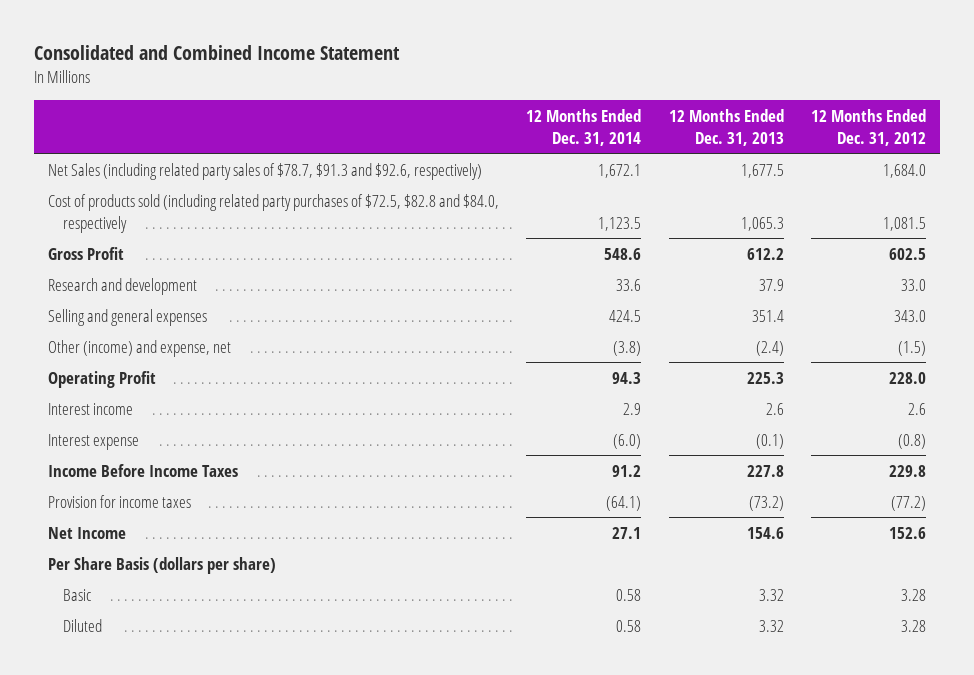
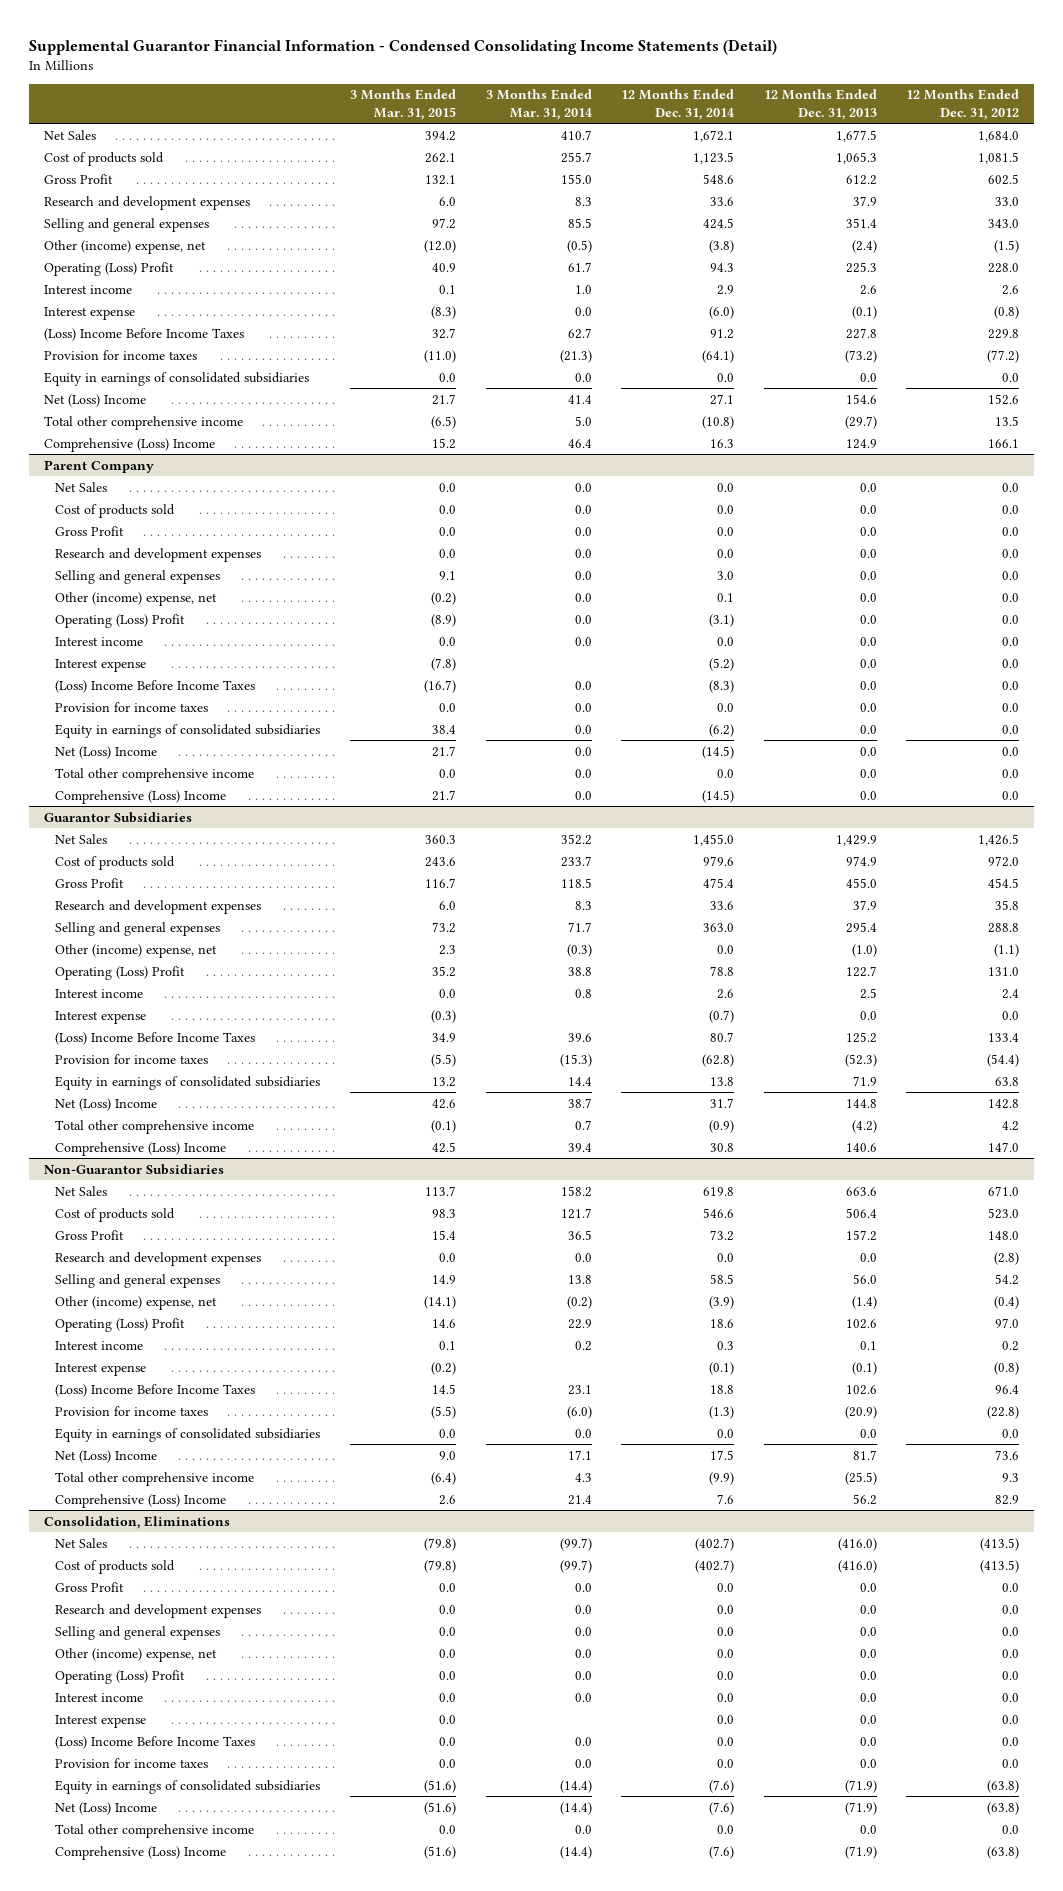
- Consolidated and Combined Income Statement
+ Supplemental Guarantor Financial Information - Condensed Consolidating Income Statements (Detail)
- | 12 Months Ended Dec. 31, 2014 | 12 Months Ended Dec. 31, 2013 | 12 Months Ended Dec. 31, 2012
+ | 3 Months Ended Mar. 31, 2015 | 3 Months Ended Mar. 31, 2014 | 12 Months Ended Dec. 31, 2014 | 12 Months Ended Dec. 31, 2013 | 12 Months Ended Dec. 31, 2012
- Net Sales (including related party sales of $78.7, $91.3 and $92.6, respectively) | 1,672.1 | 1,677.5 | 1,684.0
- Cost of products sold (including related party purchases of $72.5, $82.8 and $84.0, respectively | 1,123.5 | 1,065.3 | 1,081.5
+ Net Sales | 394.2 | 410.7 | 1,672.1 | 1,677.5 | 1,684.0
+ Cost of products sold | 262.1 | 255.7 | 1,123.5 | 1,065.3 | 1,081.5
- Research and development | 33.6 | 37.9 | 33.0
+ Research and development expenses | 6.0 | 8.3 | 33.6 | 37.9 | 33.0
- Other (income) and expense, net | (3.8) | (2.4) | (1.5)
- Operating Profit | 94.3 | 225.3 | 228.0
+ Other (income) expense, net | (12.0) | (0.5) | (3.8) | (2.4) | (1.5)
+ Operating (Loss) Profit | 40.9 | 61.7 | 94.3 | 225.3 | 228.0
- Income Before Income Taxes | 91.2 | 227.8 | 229.8
+ (Loss) Income Before Income Taxes | 32.7 | 62.7 | 91.2 | 227.8 | 229.8
- Net Income | 27.1 | 154.6 | 152.6
- Per Share Basis (dollars per share)
- Basic | 0.58 | 3.32 | 3.28
- Diluted | 0.58 | 3.32 | 3.28
+ Equity in earnings of consolidated subsidiaries | 0.0 | 0.0 | 0.0 | 0.0 | 0.0
+ Net (Loss) Income | 21.7 | 41.4 | 27.1 | 154.6 | 152.6
+ Total other comprehensive income | (6.5) | 5.0 | (10.8) | (29.7) | 13.5
+ Comprehensive (Loss) Income | 15.2 | 46.4 | 16.3 | 124.9 | 166.1
+ Parent Company
+ Net Sales | 0.0 | 0.0 | 0.0 | 0.0 | 0.0
+ Cost of products sold | 0.0 | 0.0 | 0.0 | 0.0 | 0.0
+ Gross Profit | 0.0 | 0.0 | 0.0 | 0.0 | 0.0
+ Research and development expenses | 0.0 | 0.0 | 0.0 | 0.0 | 0.0
+ Selling and general expenses | 9.1 | 0.0 | 3.0 | 0.0 | 0.0
+ Other (income) expense, net | (0.2) | 0.0 | 0.1 | 0.0 | 0.0
+ Operating (Loss) Profit | (8.9) | 0.0 | (3.1) | 0.0 | 0.0
+ Interest income | 0.0 | 0.0 | 0.0 | 0.0 | 0.0
+ Interest expense | (7.8) | | (5.2) | 0.0 | 0.0
+ (Loss) Income Before Income Taxes | (16.7) | 0.0 | (8.3) | 0.0 | 0.0
+ Provision for income taxes | 0.0 | 0.0 | 0.0 | 0.0 | 0.0
+ Equity in earnings of consolidated subsidiaries | 38.4 | 0.0 | (6.2) | 0.0 | 0.0
+ Net (Loss) Income | 21.7 | 0.0 | (14.5) | 0.0 | 0.0
+ Total other comprehensive income | 0.0 | 0.0 | 0.0 | 0.0 | 0.0
+ Comprehensive (Loss) Income | 21.7 | 0.0 | (14.5) | 0.0 | 0.0
+ Guarantor Subsidiaries
+ Net Sales | 360.3 | 352.2 | 1,455.0 | 1,429.9 | 1,426.5
+ Cost of products sold | 243.6 | 233.7 | 979.6 | 974.9 | 972.0
+ Gross Profit | 116.7 | 118.5 | 475.4 | 455.0 | 454.5
+ Research and development expenses | 6.0 | 8.3 | 33.6 | 37.9 | 35.8
+ Selling and general expenses | 73.2 | 71.7 | 363.0 | 295.4 | 288.8
+ Other (income) expense, net | 2.3 | (0.3) | 0.0 | (1.0) | (1.1)
+ Operating (Loss) Profit | 35.2 | 38.8 | 78.8 | 122.7 | 131.0
+ Interest income | 0.0 | 0.8 | 2.6 | 2.5 | 2.4
+ Interest expense | (0.3) | | (0.7) | 0.0 | 0.0
+ (Loss) Income Before Income Taxes | 34.9 | 39.6 | 80.7 | 125.2 | 133.4
+ Provision for income taxes | (5.5) | (15.3) | (62.8) | (52.3) | (54.4)
+ Equity in earnings of consolidated subsidiaries | 13.2 | 14.4 | 13.8 | 71.9 | 63.8
+ Net (Loss) Income | 42.6 | 38.7 | 31.7 | 144.8 | 142.8
+ Total other comprehensive income | (0.1) | 0.7 | (0.9) | (4.2) | 4.2
+ Comprehensive (Loss) Income | 42.5 | 39.4 | 30.8 | 140.6 | 147.0
+ Non-Guarantor Subsidiaries
+ Net Sales | 113.7 | 158.2 | 619.8 | 663.6 | 671.0
+ Cost of products sold | 98.3 | 121.7 | 546.6 | 506.4 | 523.0
+ Gross Profit | 15.4 | 36.5 | 73.2 | 157.2 | 148.0
+ Research and development expenses | 0.0 | 0.0 | 0.0 | 0.0 | (2.8)
+ Selling and general expenses | 14.9 | 13.8 | 58.5 | 56.0 | 54.2
+ Other (income) expense, net | (14.1) | (0.2) | (3.9) | (1.4) | (0.4)
+ Operating (Loss) Profit | 14.6 | 22.9 | 18.6 | 102.6 | 97.0
+ Interest income | 0.1 | 0.2 | 0.3 | 0.1 | 0.2
+ Interest expense | (0.2) | | (0.1) | (0.1) | (0.8)
+ (Loss) Income Before Income Taxes | 14.5 | 23.1 | 18.8 | 102.6 | 96.4
+ Provision for income taxes | (5.5) | (6.0) | (1.3) | (20.9) | (22.8)
+ Equity in earnings of consolidated subsidiaries | 0.0 | 0.0 | 0.0 | 0.0 | 0.0
+ Net (Loss) Income | 9.0 | 17.1 | 17.5 | 81.7 | 73.6
+ Total other comprehensive income | (6.4) | 4.3 | (9.9) | (25.5) | 9.3
+ Comprehensive (Loss) Income | 2.6 | 21.4 | 7.6 | 56.2 | 82.9
+ Consolidation, Eliminations
+ Net Sales | (79.8) | (99.7) | (402.7) | (416.0) | (413.5)
+ Cost of products sold | (79.8) | (99.7) | (402.7) | (416.0) | (413.5)
+ Gross Profit | 0.0 | 0.0 | 0.0 | 0.0 | 0.0
+ Research and development expenses | 0.0 | 0.0 | 0.0 | 0.0 | 0.0
+ Selling and general expenses | 0.0 | 0.0 | 0.0 | 0.0 | 0.0
+ Other (income) expense, net | 0.0 | 0.0 | 0.0 | 0.0 | 0.0
+ Operating (Loss) Profit | 0.0 | 0.0 | 0.0 | 0.0 | 0.0
+ Interest income | 0.0 | 0.0 | 0.0 | 0.0 | 0.0
+ Interest expense | 0.0 | | 0.0 | 0.0 | 0.0
+ (Loss) Income Before Income Taxes | 0.0 | 0.0 | 0.0 | 0.0 | 0.0
+ Provision for income taxes | 0.0 | 0.0 | 0.0 | 0.0 | 0.0
+ Equity in earnings of consolidated subsidiaries | (51.6) | (14.4) | (7.6) | (71.9) | (63.8)
+ Net (Loss) Income | (51.6) | (14.4) | (7.6) | (71.9) | (63.8)
+ Total other comprehensive income | 0.0 | 0.0 | 0.0 | 0.0 | 0.0
+ Comprehensive (Loss) Income | (51.6) | (14.4) | (7.6) | (71.9) | (63.8)

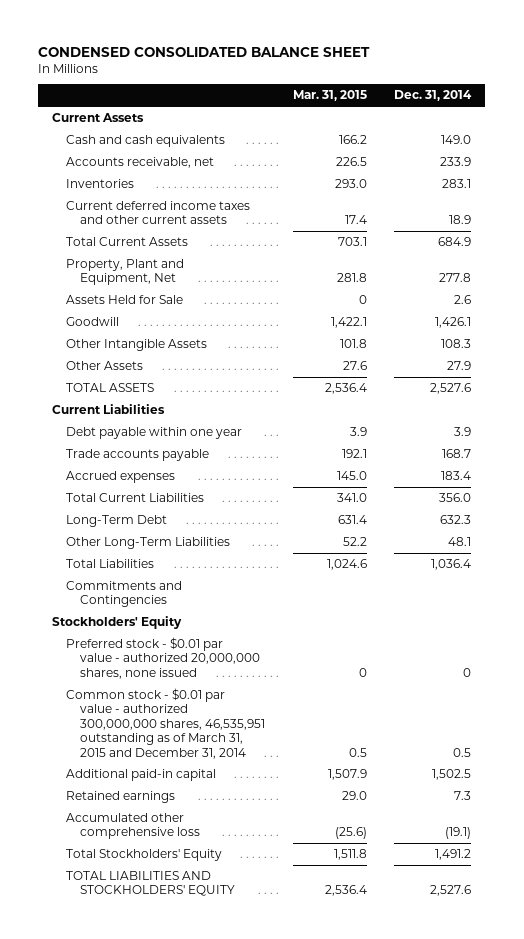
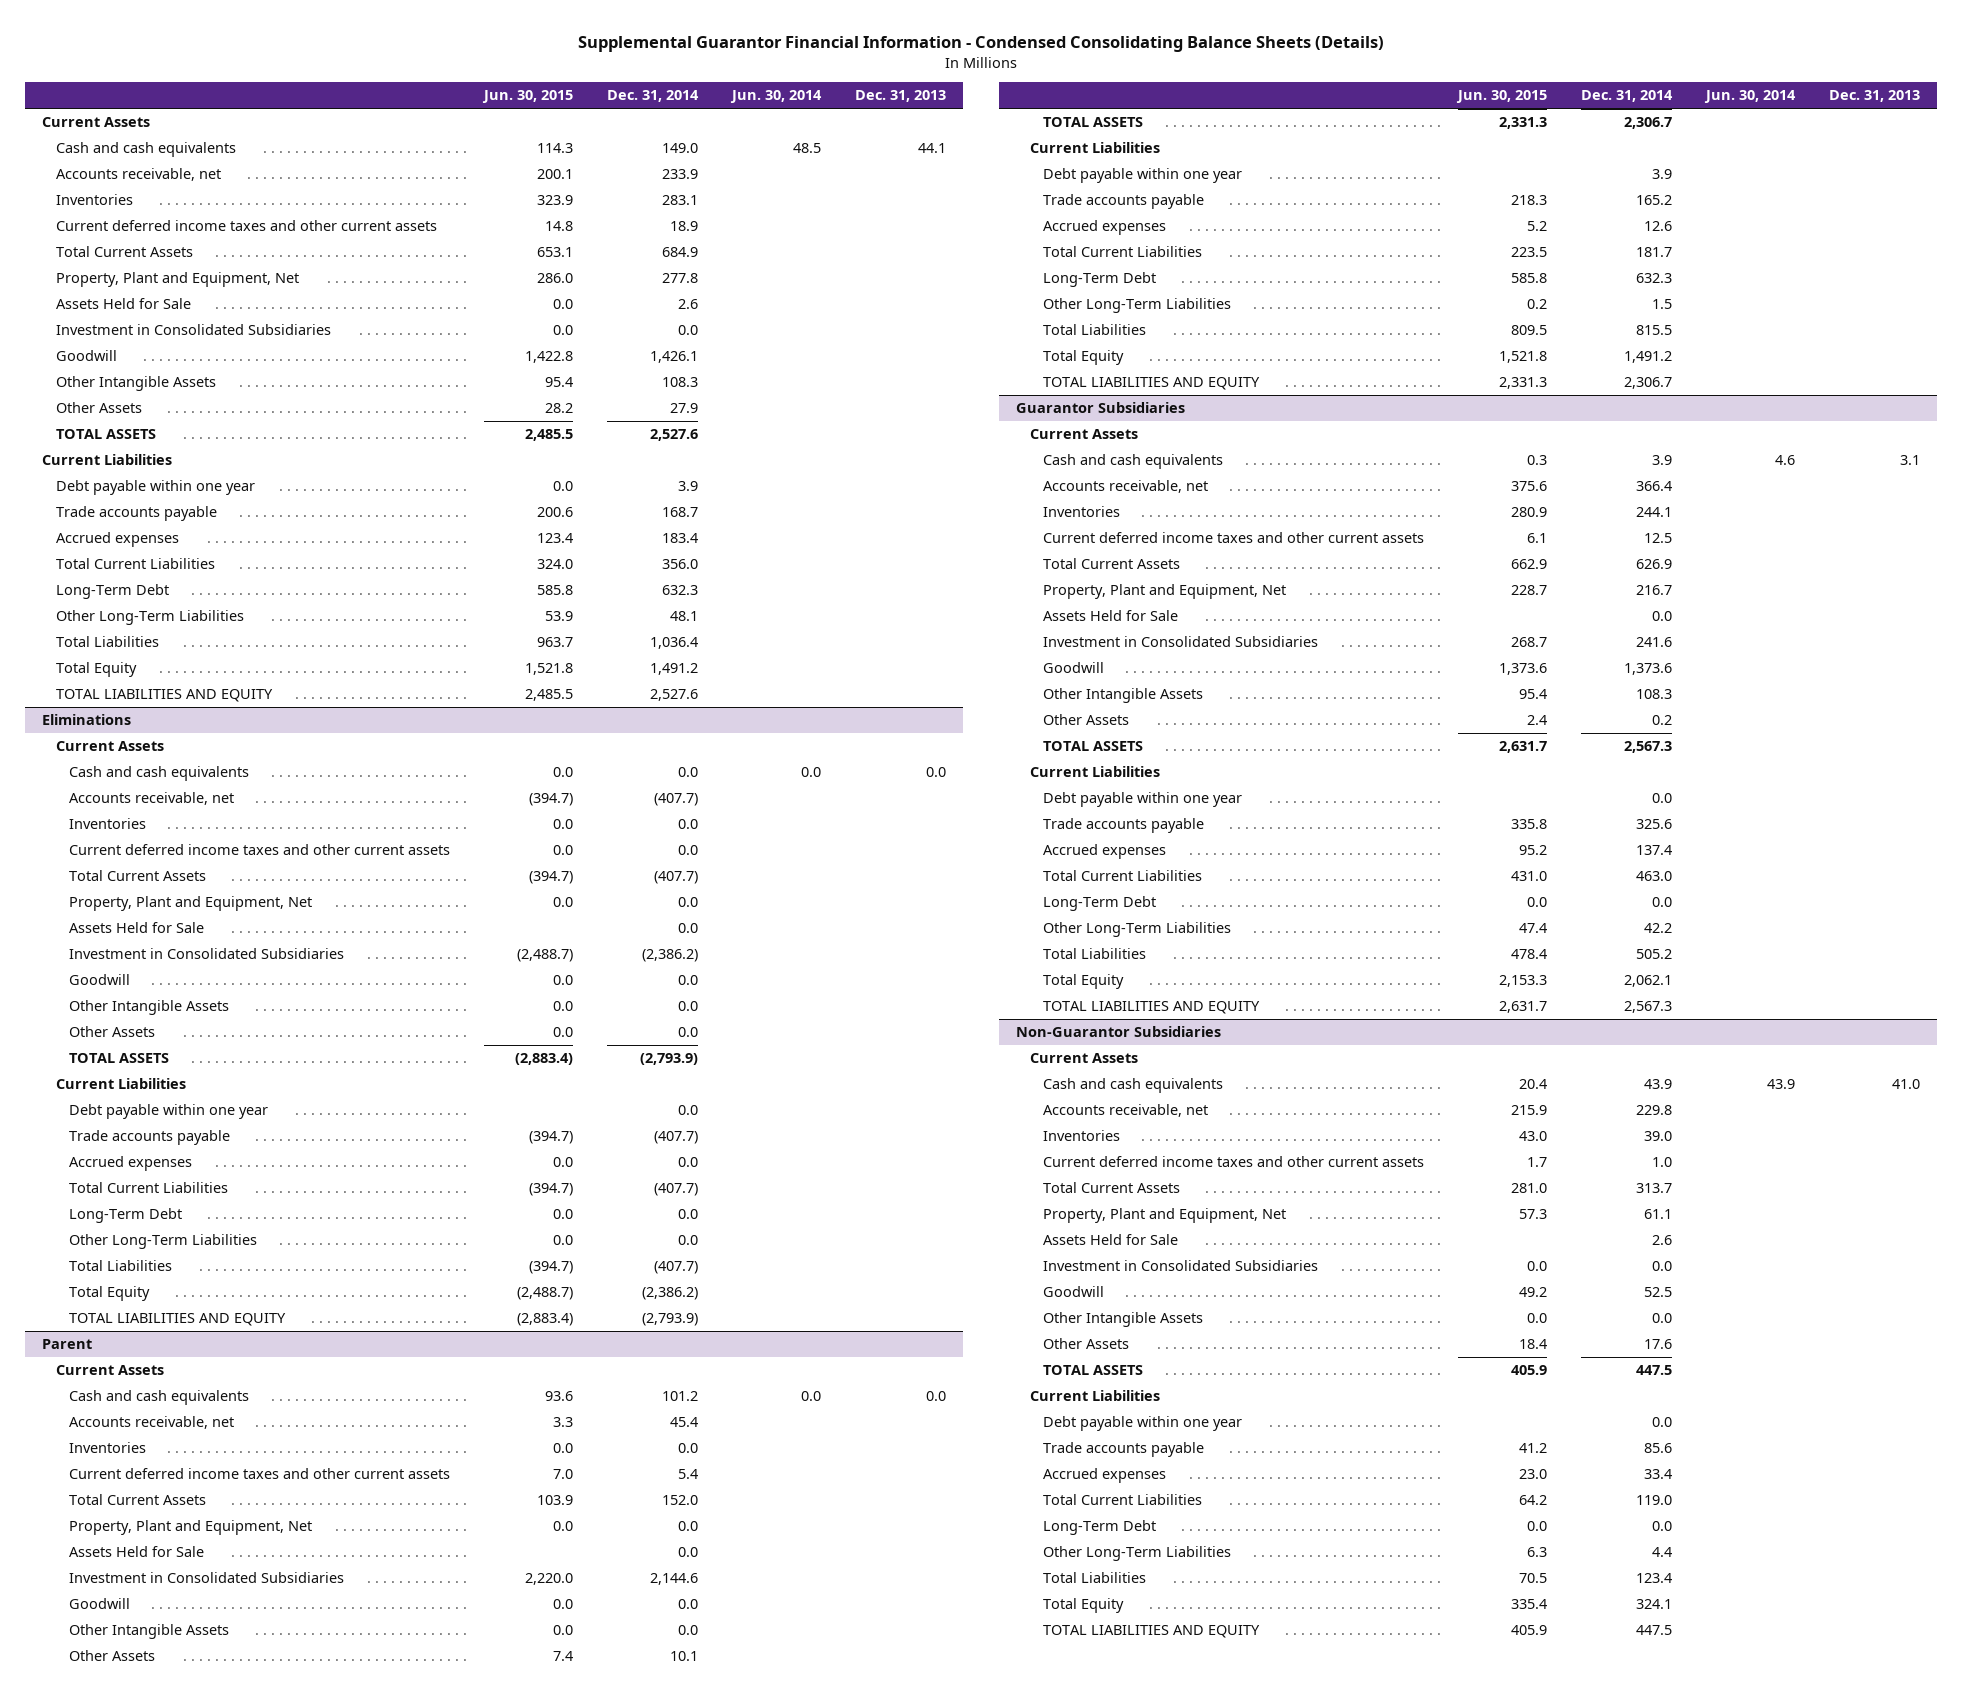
- CONDENSED CONSOLIDATED BALANCE SHEET
+ Supplemental Guarantor Financial Information - Condensed Consolidating Balance Sheets (Details)
- | Mar. 31, 2015 | Dec. 31, 2014
+ | Jun. 30, 2015 | Dec. 31, 2014 | Jun. 30, 2014 | Dec. 31, 2013
+ Investment in Consolidated Subsidiaries | 0.0 | 0.0 | |
- Commitments and Contingencies
- Stockholders' Equity
- Preferred stock - $0.01 par value - authorized 20,000,000 shares, none issued | 0 | 0
- Common stock - $0.01 par value - authorized 300,000,000 shares, 46,535,951 outstanding as of March 31, 2015 and December 31, 2014 | 0.5 | 0.5
- Additional paid-in capital | 1,507.9 | 1,502.5
- Retained earnings | 29.0 | 7.3
- Accumulated other comprehensive loss | (25.6) | (19.1)
- Total Stockholders' Equity | 1,511.8 | 1,491.2
- TOTAL LIABILITIES AND STOCKHOLDERS' EQUITY | 2,536.4 | 2,527.6
+ Total Equity | 1,521.8 | 1,491.2 | |
+ TOTAL LIABILITIES AND EQUITY | 2,485.5 | 2,527.6 | |
+ Eliminations
+ Current Assets
+ Cash and cash equivalents | 0.0 | 0.0 | 0.0 | 0.0
+ Accounts receivable, net | (394.7) | (407.7) | |
+ Inventories | 0.0 | 0.0 | |
+ Current deferred income taxes and other current assets | 0.0 | 0.0 | |
+ Total Current Assets | (394.7) | (407.7) | |
+ Property, Plant and Equipment, Net | 0.0 | 0.0 | |
+ Assets Held for Sale | | 0.0 | |
+ Investment in Consolidated Subsidiaries | (2,488.7) | (2,386.2) | |
+ Goodwill | 0.0 | 0.0 | |
+ Other Intangible Assets | 0.0 | 0.0 | |
+ Other Assets | 0.0 | 0.0 | |
+ TOTAL ASSETS | (2,883.4) | (2,793.9) | |
+ Current Liabilities
+ Debt payable within one year | | 0.0 | |
+ Trade accounts payable | (394.7) | (407.7) | |
+ Accrued expenses | 0.0 | 0.0 | |
+ Total Current Liabilities | (394.7) | (407.7) | |
+ Long-Term Debt | 0.0 | 0.0 | |
+ Other Long-Term Liabilities | 0.0 | 0.0 | |
+ Total Liabilities | (394.7) | (407.7) | |
+ Total Equity | (2,488.7) | (2,386.2) | |
+ TOTAL LIABILITIES AND EQUITY | (2,883.4) | (2,793.9) | |
+ Parent
+ Current Assets
+ Cash and cash equivalents | 93.6 | 101.2 | 0.0 | 0.0
+ Accounts receivable, net | 3.3 | 45.4 | |
+ Inventories | 0.0 | 0.0 | |
+ Current deferred income taxes and other current assets | 7.0 | 5.4 | |
+ Total Current Assets | 103.9 | 152.0 | |
+ Property, Plant and Equipment, Net | 0.0 | 0.0 | |
+ Assets Held for Sale | | 0.0 | |
+ Investment in Consolidated Subsidiaries | 2,220.0 | 2,144.6 | |
+ Goodwill | 0.0 | 0.0 | |
+ Other Intangible Assets | 0.0 | 0.0 | |
+ Other Assets | 7.4 | 10.1 | |
+ TOTAL ASSETS | 2,331.3 | 2,306.7 | |
+ Current Liabilities
+ Debt payable within one year | | 3.9 | |
+ Trade accounts payable | 218.3 | 165.2 | |
+ Accrued expenses | 5.2 | 12.6 | |
+ Total Current Liabilities | 223.5 | 181.7 | |
+ Long-Term Debt | 585.8 | 632.3 | |
+ Other Long-Term Liabilities | 0.2 | 1.5 | |
+ Total Liabilities | 809.5 | 815.5 | |
+ Total Equity | 1,521.8 | 1,491.2 | |
+ TOTAL LIABILITIES AND EQUITY | 2,331.3 | 2,306.7 | |
+ Guarantor Subsidiaries
+ Current Assets
+ Cash and cash equivalents | 0.3 | 3.9 | 4.6 | 3.1
+ Accounts receivable, net | 375.6 | 366.4 | |
+ Inventories | 280.9 | 244.1 | |
+ Current deferred income taxes and other current assets | 6.1 | 12.5 | |
+ Total Current Assets | 662.9 | 626.9 | |
+ Property, Plant and Equipment, Net | 228.7 | 216.7 | |
+ Assets Held for Sale | | 0.0 | |
+ Investment in Consolidated Subsidiaries | 268.7 | 241.6 | |
+ Goodwill | 1,373.6 | 1,373.6 | |
+ Other Intangible Assets | 95.4 | 108.3 | |
+ Other Assets | 2.4 | 0.2 | |
+ TOTAL ASSETS | 2,631.7 | 2,567.3 | |
+ Current Liabilities
+ Debt payable within one year | | 0.0 | |
+ Trade accounts payable | 335.8 | 325.6 | |
+ Accrued expenses | 95.2 | 137.4 | |
+ Total Current Liabilities | 431.0 | 463.0 | |
+ Long-Term Debt | 0.0 | 0.0 | |
+ Other Long-Term Liabilities | 47.4 | 42.2 | |
+ Total Liabilities | 478.4 | 505.2 | |
+ Total Equity | 2,153.3 | 2,062.1 | |
+ TOTAL LIABILITIES AND EQUITY | 2,631.7 | 2,567.3 | |
+ Non-Guarantor Subsidiaries
+ Current Assets
+ Cash and cash equivalents | 20.4 | 43.9 | 43.9 | 41.0
+ Accounts receivable, net | 215.9 | 229.8 | |
+ Inventories | 43.0 | 39.0 | |
+ Current deferred income taxes and other current assets | 1.7 | 1.0 | |
+ Total Current Assets | 281.0 | 313.7 | |
+ Property, Plant and Equipment, Net | 57.3 | 61.1 | |
+ Assets Held for Sale | | 2.6 | |
+ Investment in Consolidated Subsidiaries | 0.0 | 0.0 | |
+ Goodwill | 49.2 | 52.5 | |
+ Other Intangible Assets | 0.0 | 0.0 | |
+ Other Assets | 18.4 | 17.6 | |
+ TOTAL ASSETS | 405.9 | 447.5 | |
+ Current Liabilities
+ Debt payable within one year | | 0.0 | |
+ Trade accounts payable | 41.2 | 85.6 | |
+ Accrued expenses | 23.0 | 33.4 | |
+ Total Current Liabilities | 64.2 | 119.0 | |
+ Long-Term Debt | 0.0 | 0.0 | |
+ Other Long-Term Liabilities | 6.3 | 4.4 | |
+ Total Liabilities | 70.5 | 123.4 | |
+ Total Equity | 335.4 | 324.1 | |
+ TOTAL LIABILITIES AND EQUITY | 405.9 | 447.5 | |

